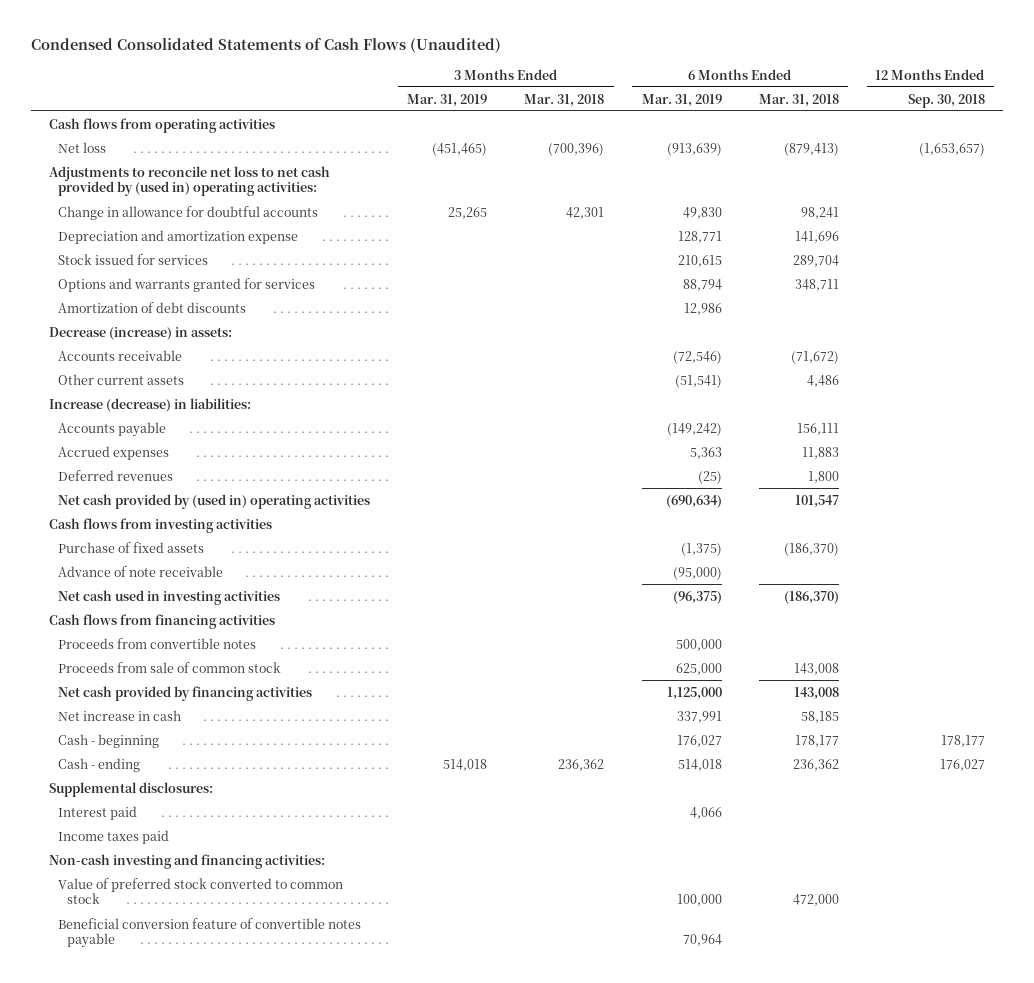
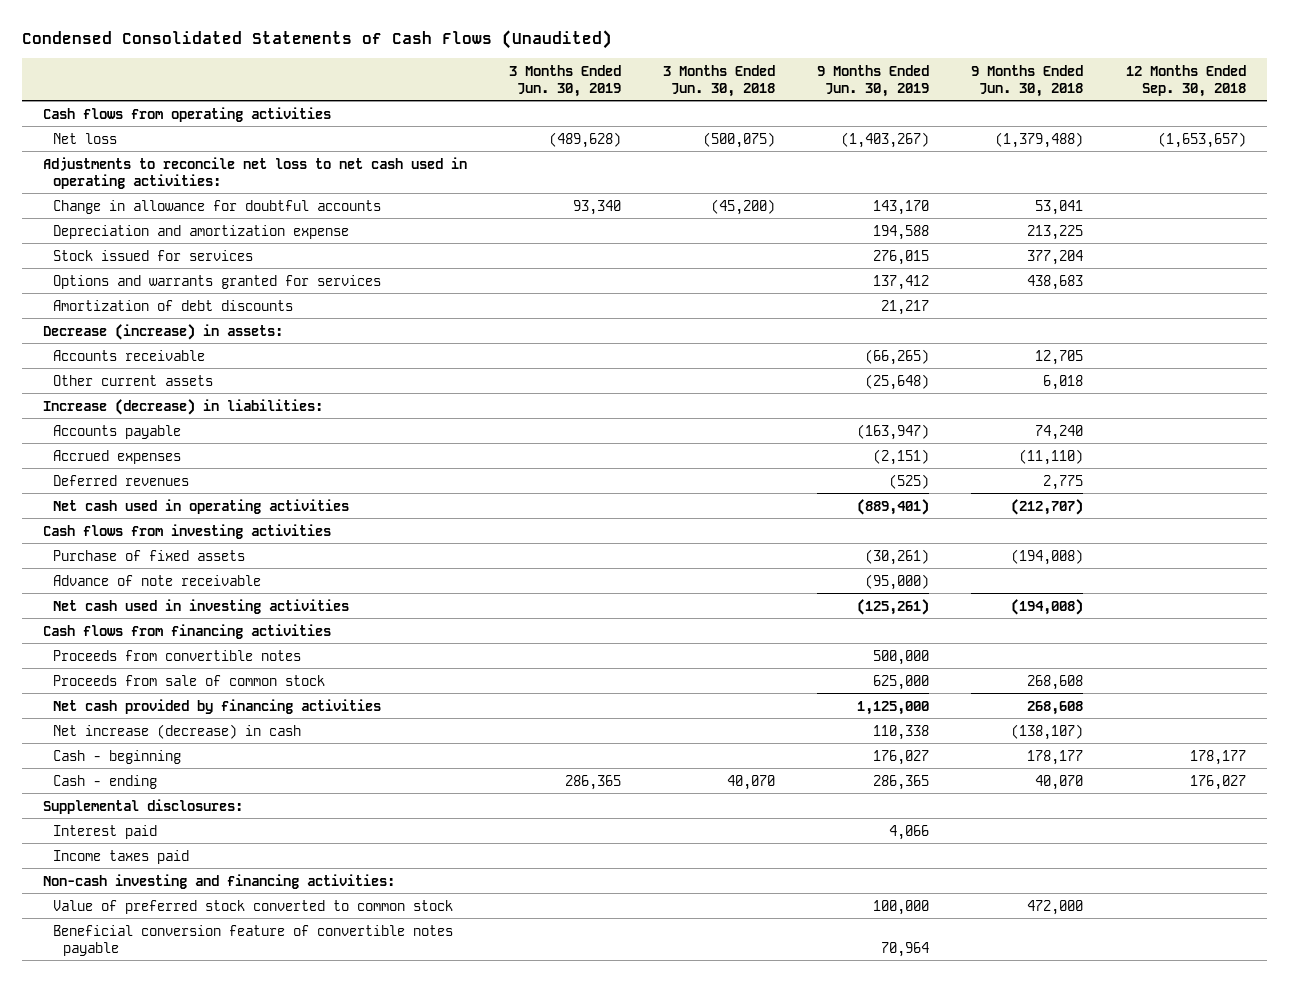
- | 3 Months Ended Mar. 31, 2019 | 3 Months Ended Mar. 31, 2018 | 6 Months Ended Mar. 31, 2019 | 6 Months Ended Mar. 31, 2018 | 12 Months Ended Sep. 30, 2018
+ | 3 Months Ended Jun. 30, 2019 | 3 Months Ended Jun. 30, 2018 | 9 Months Ended Jun. 30, 2019 | 9 Months Ended Jun. 30, 2018 | 12 Months Ended Sep. 30, 2018
- Adjustments to reconcile net loss to net cash provided by (used in) operating activities:
+ Adjustments to reconcile net loss to net cash used in operating activities:
- Net cash provided by (used in) operating activities | | | (690,634) | 101,547 |
+ Net cash used in operating activities | | | (889,401) | (212,707) |
- Net increase in cash | | | 337,991 | 58,185 |
+ Net increase (decrease) in cash | | | 110,338 | (138,107) |

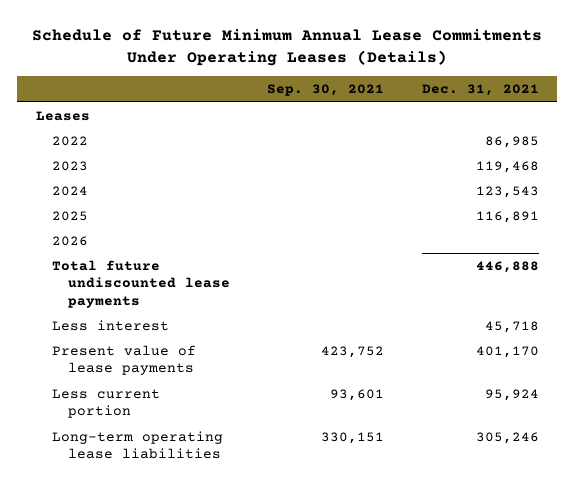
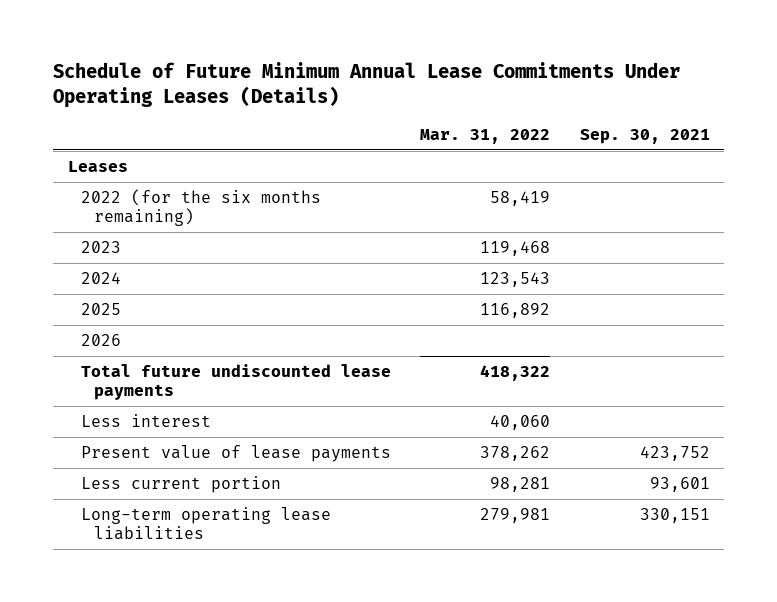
- | Sep. 30, 2021 | Dec. 31, 2021
+ | Mar. 31, 2022 | Sep. 30, 2021
- 2022 | | 86,985
+ 2022 (for the six months remaining) | 58,419 |

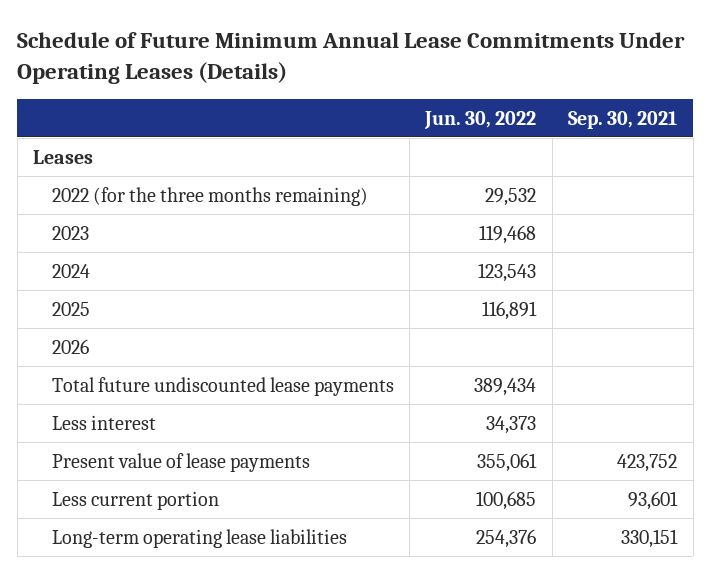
- | Mar. 31, 2022 | Sep. 30, 2021
+ | Jun. 30, 2022 | Sep. 30, 2021
- 2022 (for the six months remaining) | 58,419 |
+ 2022 (for the three months remaining) | 29,532 |

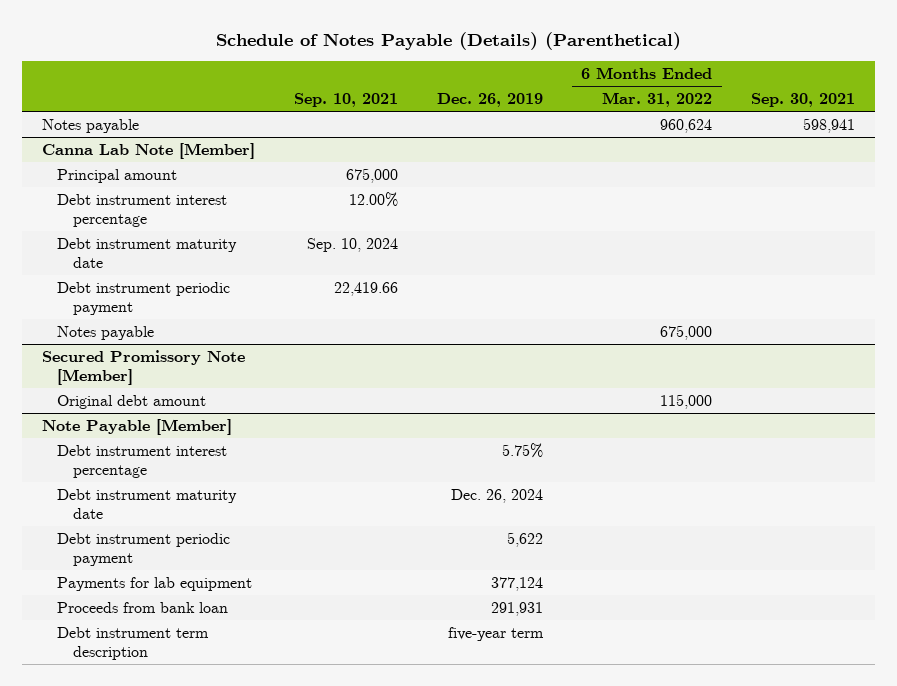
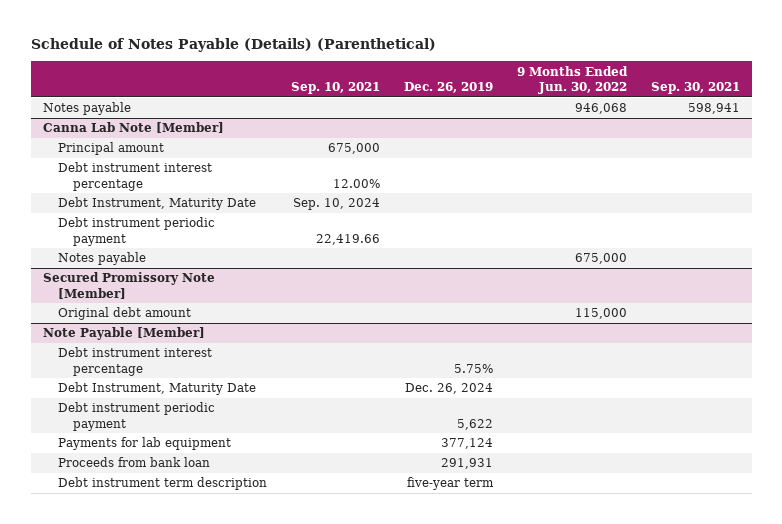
- | Sep. 10, 2021 | Dec. 26, 2019 | 6 Months Ended Mar. 31, 2022 | Sep. 30, 2021
+ | Sep. 10, 2021 | Dec. 26, 2019 | 9 Months Ended Jun. 30, 2022 | Sep. 30, 2021
@ Canna Lab Note [Member]
- Debt instrument maturity date | Sep. 10, 2024 | | |
+ Debt Instrument, Maturity Date | Sep. 10, 2024 | | |
@ Note Payable [Member]
- Debt instrument maturity date | | Dec. 26, 2024 | |
+ Debt Instrument, Maturity Date | | Dec. 26, 2024 | |

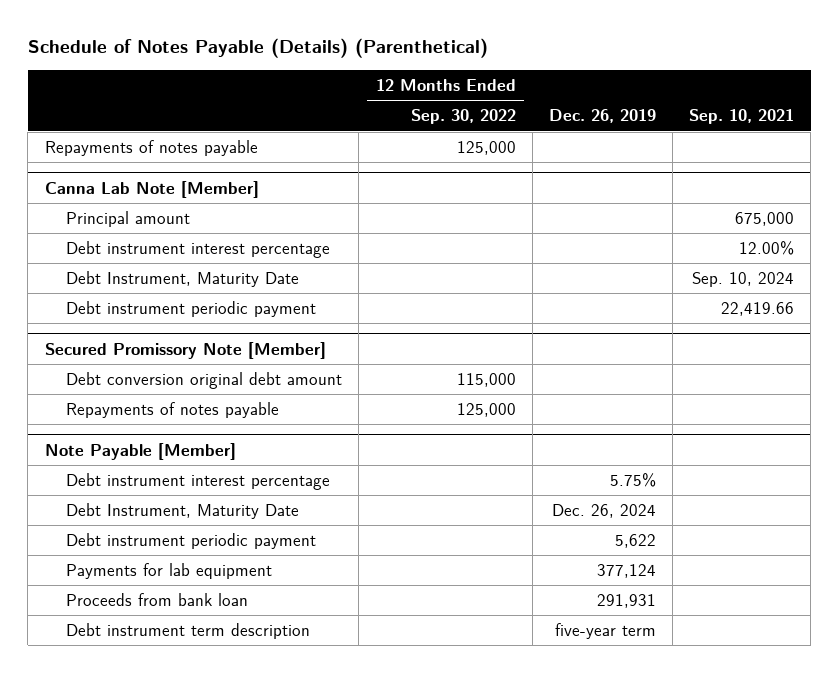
- | Sep. 10, 2021 | Dec. 26, 2019 | 9 Months Ended Jun. 30, 2022 | Sep. 30, 2021
+ | 12 Months Ended Sep. 30, 2022 | Dec. 26, 2019 | Sep. 10, 2021
- Notes payable | | | 946,068 | 598,941
+ Repayments of notes payable | 125,000 | |
@ Canna Lab Note [Member]
- Notes payable | | | 675,000 |
@ Secured Promissory Note [Member]
- Original debt amount | | | 115,000 |
+ Debt conversion original debt amount | 115,000 | |
+ Repayments of notes payable | 125,000 | |

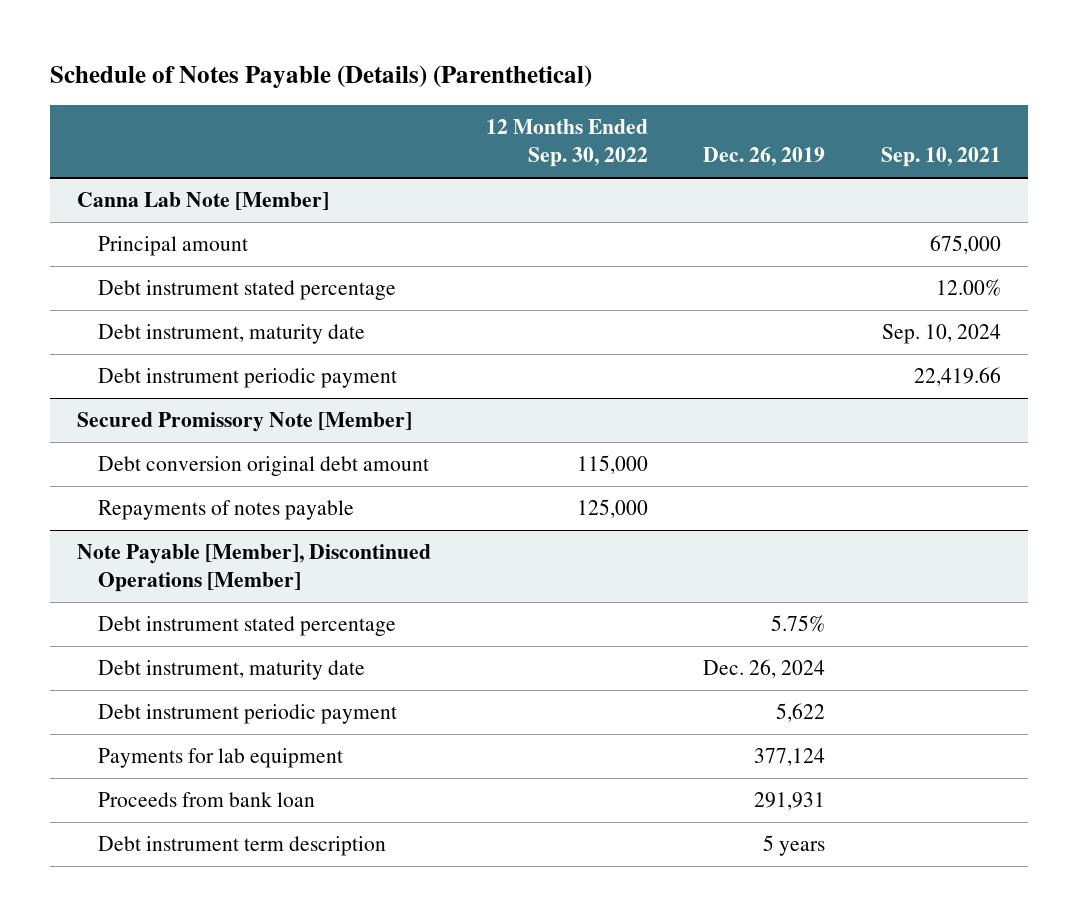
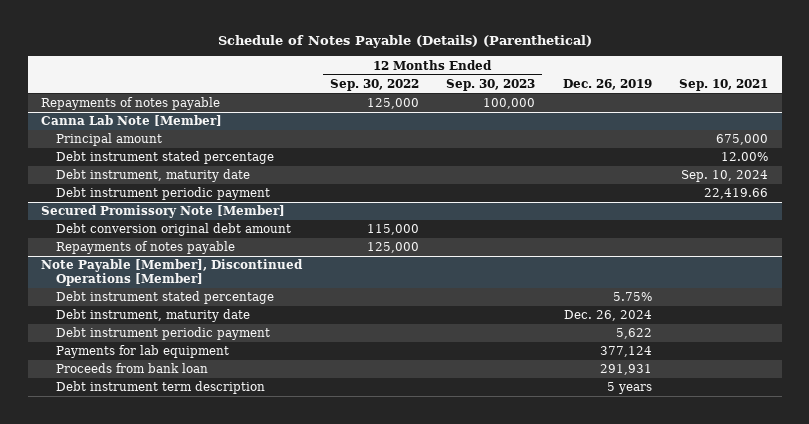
- | 12 Months Ended Sep. 30, 2022 | Dec. 26, 2019 | Sep. 10, 2021
+ | 12 Months Ended Sep. 30, 2022 | 12 Months Ended Sep. 30, 2023 | Dec. 26, 2019 | Sep. 10, 2021
+ Repayments of notes payable | 125,000 | 100,000 | |

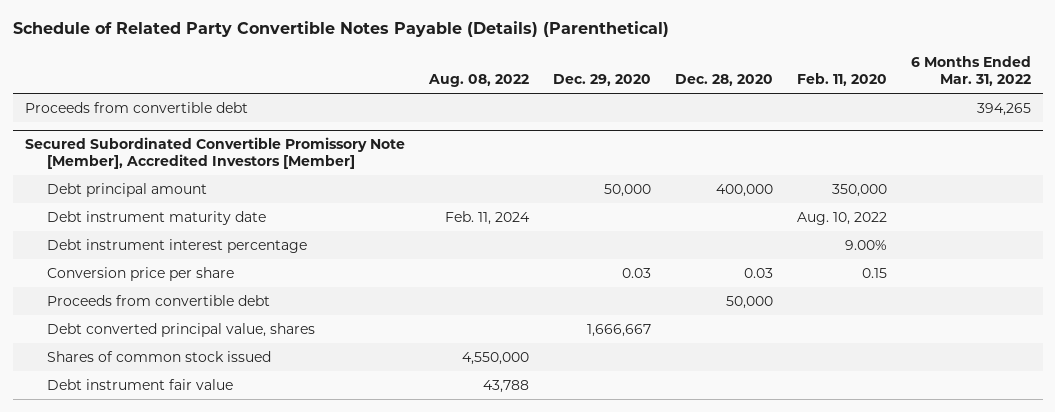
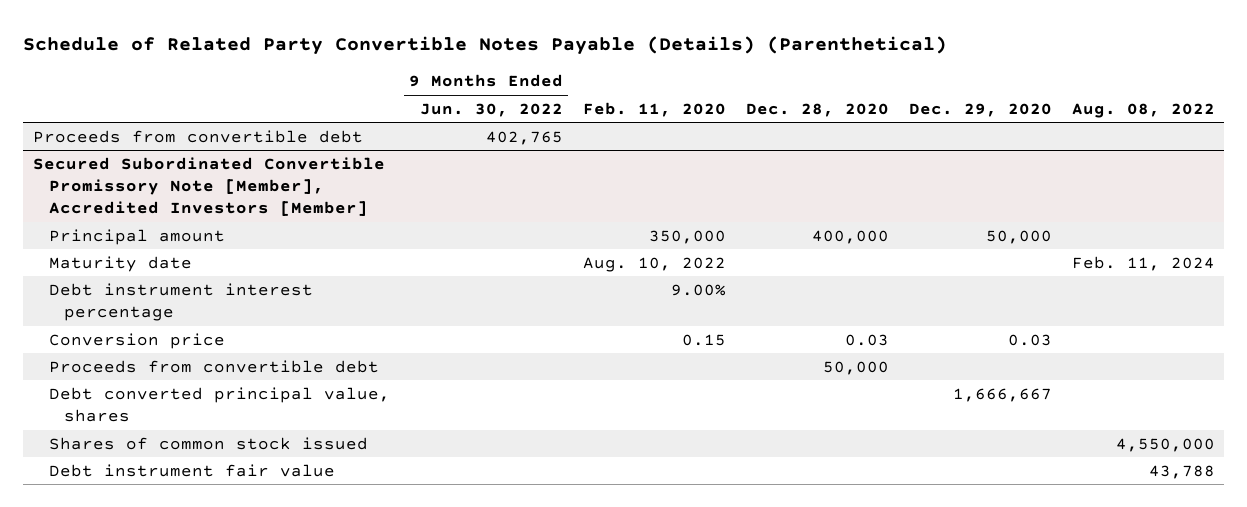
- | Aug. 08, 2022 | Dec. 29, 2020 | Dec. 28, 2020 | Feb. 11, 2020 | 6 Months Ended Mar. 31, 2022
+ | 9 Months Ended Jun. 30, 2022 | Feb. 11, 2020 | Dec. 28, 2020 | Dec. 29, 2020 | Aug. 08, 2022
@ Secured Subordinated Convertible Promissory Note [Member], Accredited Investors [Member]
- Debt principal amount | | 50,000 | 400,000 | 350,000 |
- Debt instrument maturity date | Feb. 11, 2024 | | | Aug. 10, 2022 |
+ Principal amount | | 350,000 | 400,000 | 50,000 |
+ Maturity date | | Aug. 10, 2022 | | | Feb. 11, 2024
- Conversion price per share | | 0.03 | 0.03 | 0.15 |
+ Conversion price | | 0.15 | 0.03 | 0.03 |

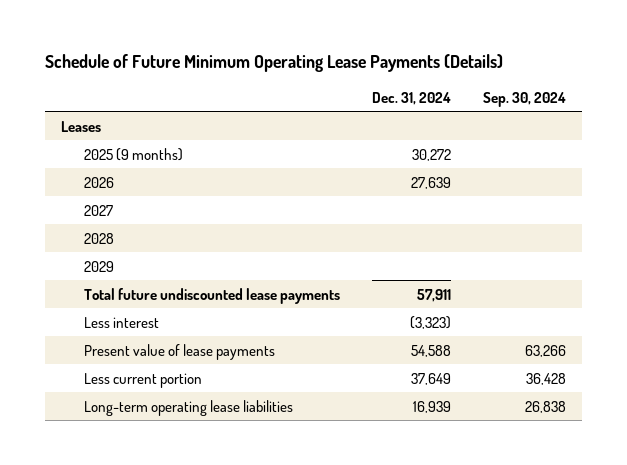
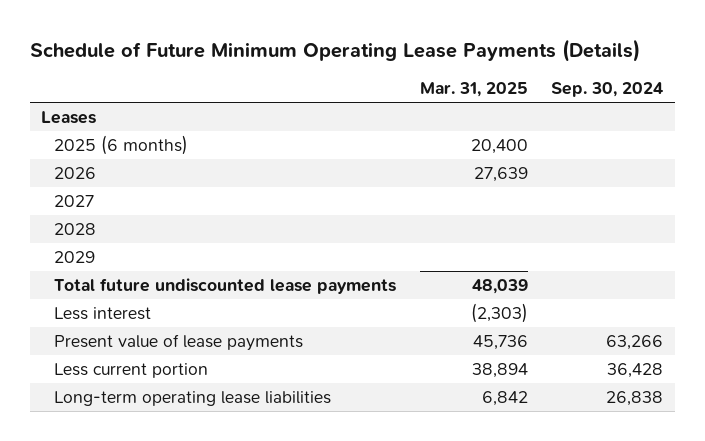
- | Dec. 31, 2024 | Sep. 30, 2024
+ | Mar. 31, 2025 | Sep. 30, 2024
- 2025 (9 months) | 30,272 |
+ 2025 (6 months) | 20,400 |

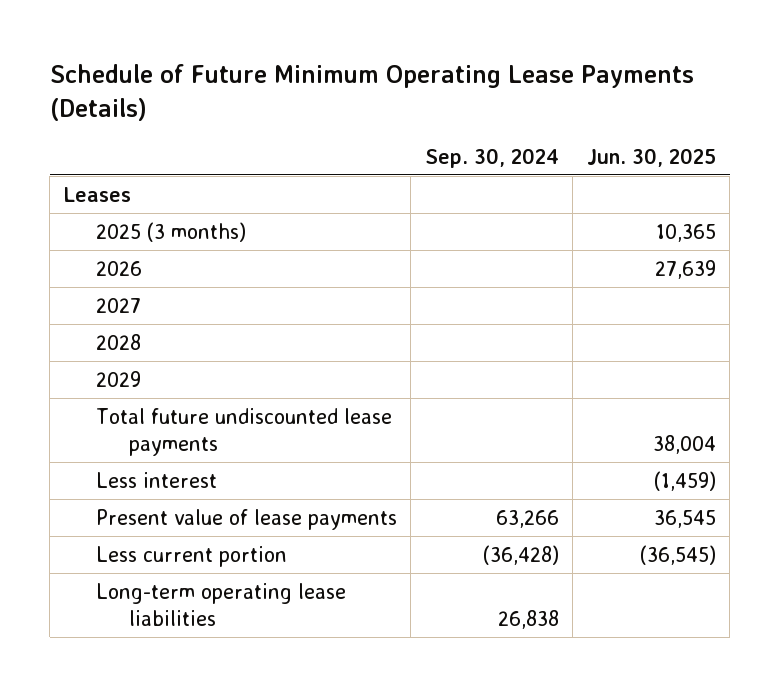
- | Mar. 31, 2025 | Sep. 30, 2024
+ | Sep. 30, 2024 | Jun. 30, 2025
- 2025 (6 months) | 20,400 |
+ 2025 (3 months) | | 10,365
- Less current portion | 38,894 | 36,428
+ Less current portion | (36,428) | (36,545)

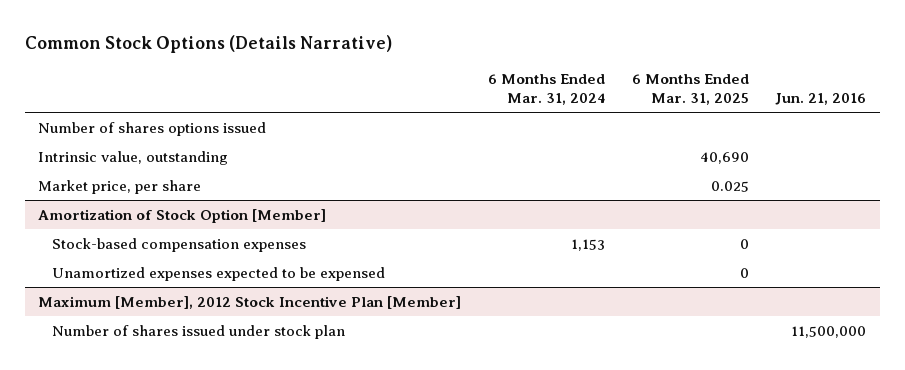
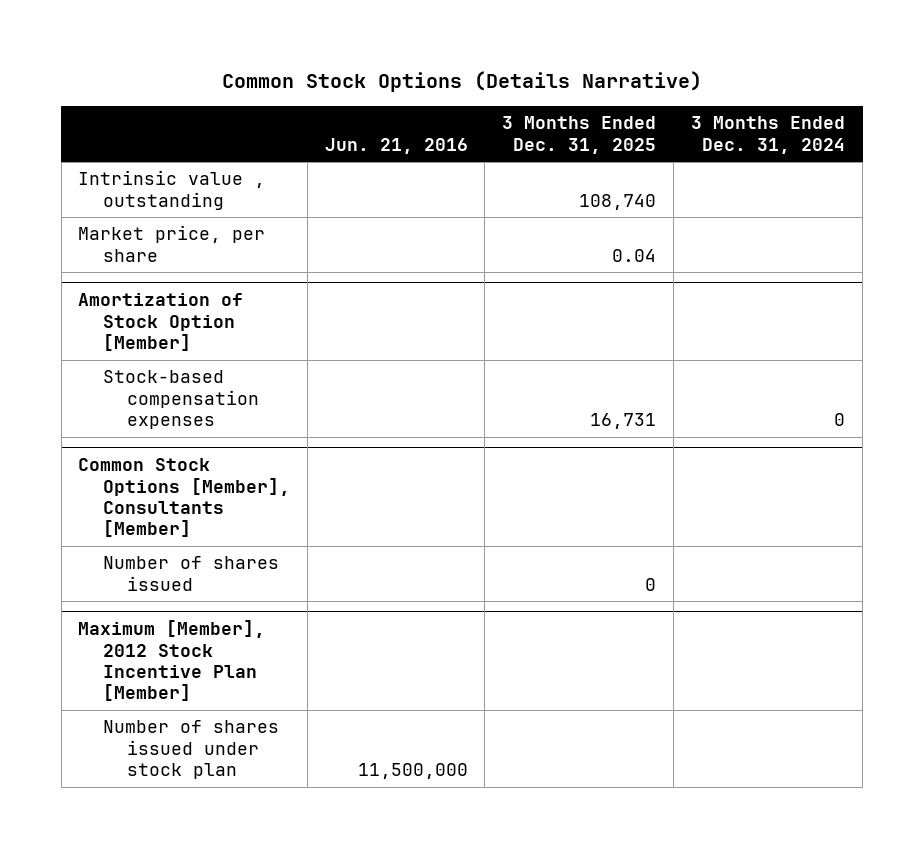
- | 6 Months Ended Mar. 31, 2024 | 6 Months Ended Mar. 31, 2025 | Jun. 21, 2016
+ | Jun. 21, 2016 | 3 Months Ended Dec. 31, 2025 | 3 Months Ended Dec. 31, 2024
- Number of shares options issued
- Intrinsic value, outstanding | | 40,690 |
+ Intrinsic value , outstanding | | 108,740 |
@ Amortization of Stock Option [Member]
- Unamortized expenses expected to be expensed | | 0 |
+ Common Stock Options [Member], Consultants [Member]
+ Number of shares issued | | 0 |

